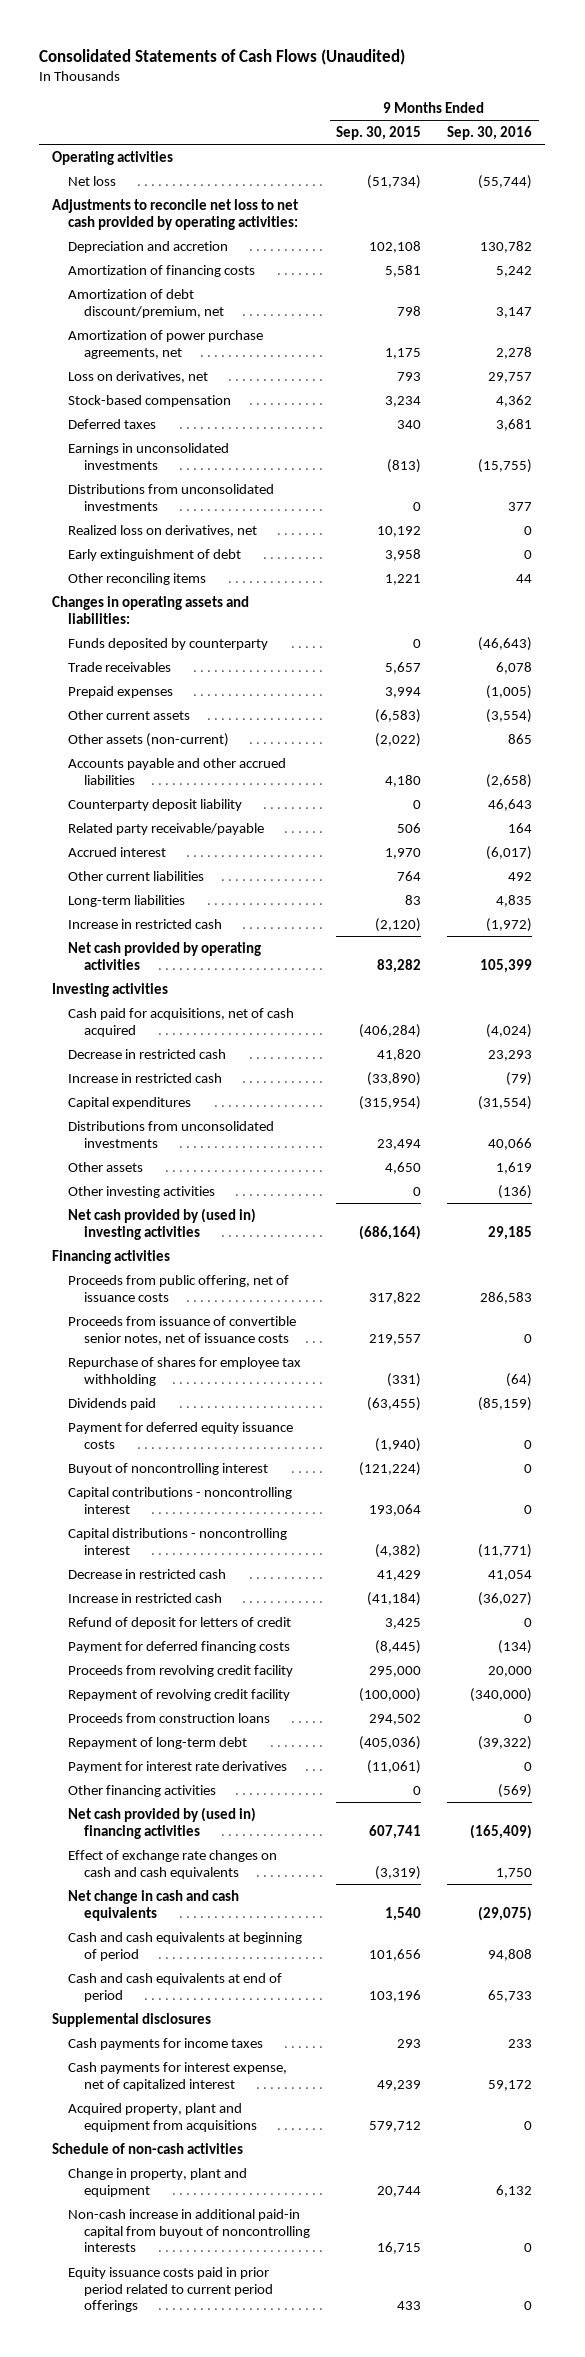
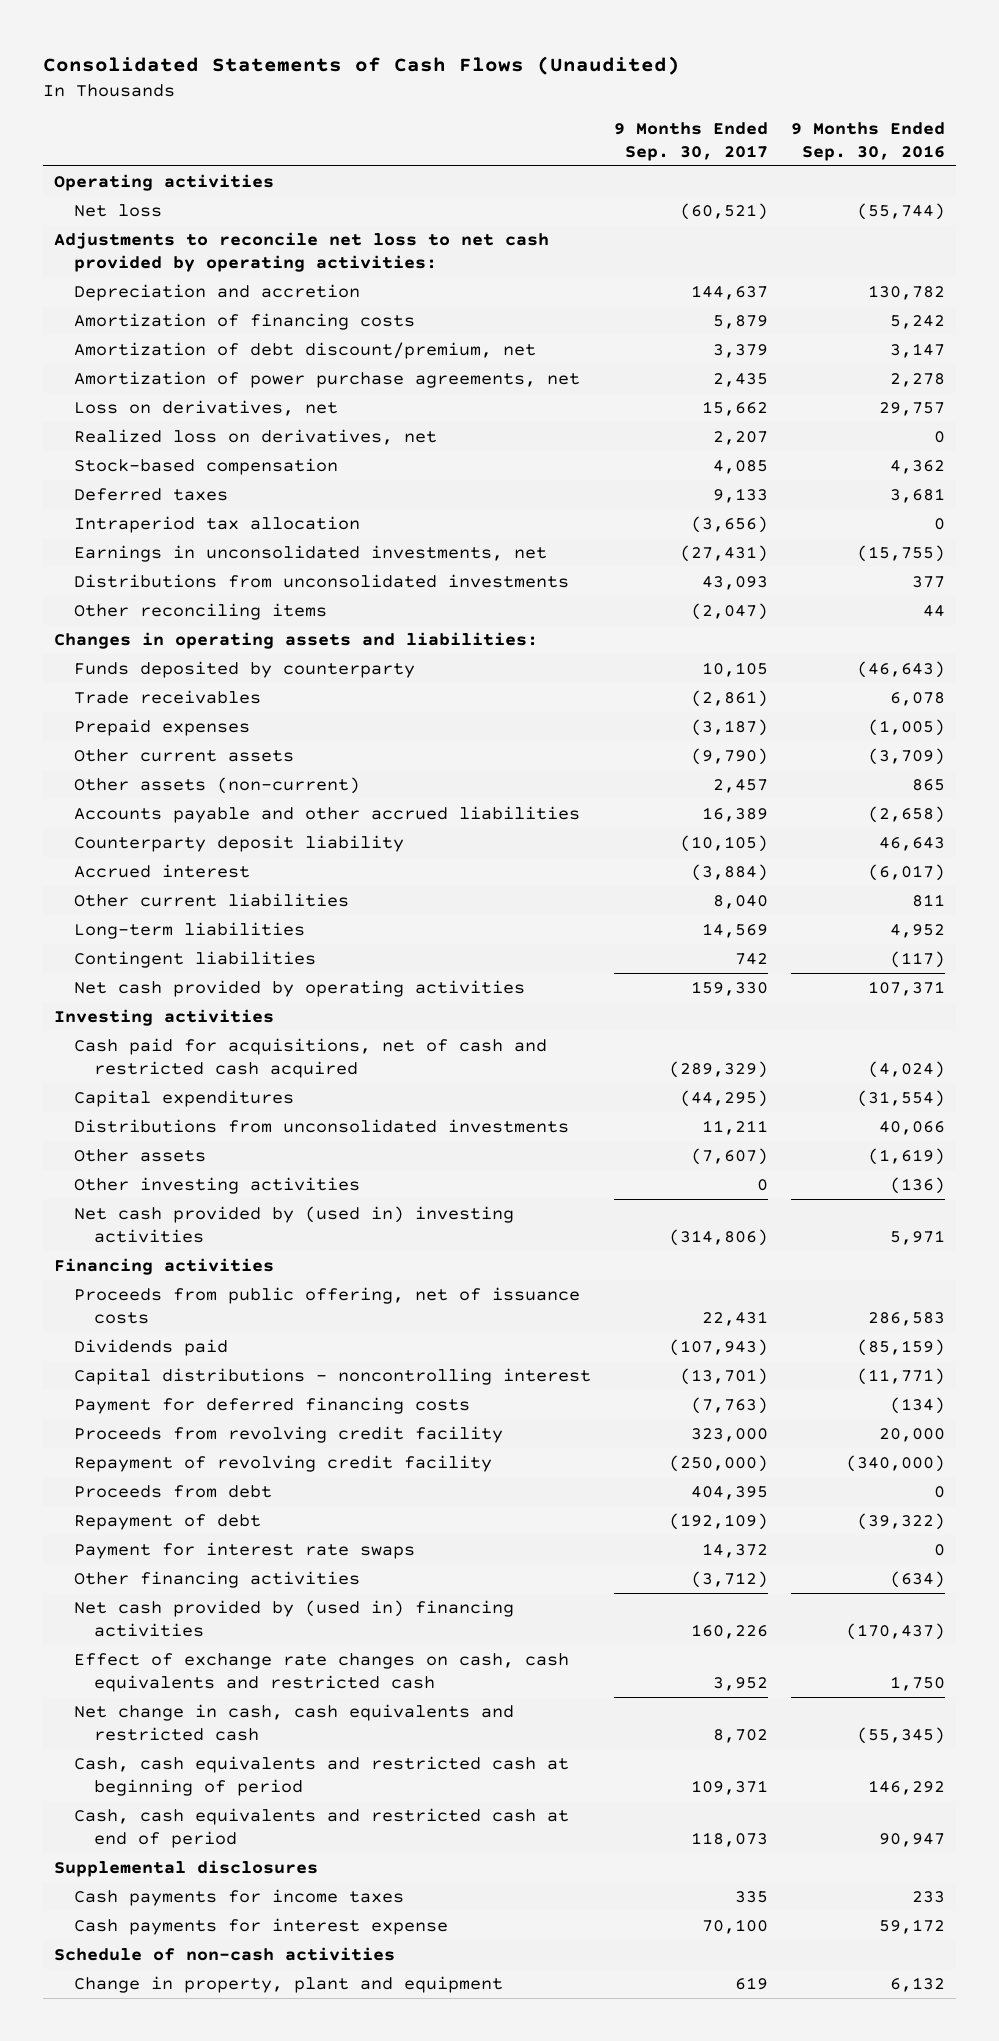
- | 9 Months Ended Sep. 30, 2015 | 9 Months Ended Sep. 30, 2016
+ | 9 Months Ended Sep. 30, 2017 | 9 Months Ended Sep. 30, 2016
moved up: Realized loss on derivatives, net | 2,207 | 0
- Earnings in unconsolidated investments | (813) | (15,755)
+ Intraperiod tax allocation | (3,656) | 0
+ Earnings in unconsolidated investments, net | (27,431) | (15,755)
- Early extinguishment of debt | 3,958 | 0
- Other current assets | (6,583) | (3,554)
+ Other current assets | (9,790) | (3,709)
- Related party receivable/payable | 506 | 164
- Other current liabilities | 764 | 492
- Long-term liabilities | 83 | 4,835
- Increase in restricted cash | (2,120) | (1,972)
- Net cash provided by operating activities | 83,282 | 105,399
+ Other current liabilities | 8,040 | 811
+ Long-term liabilities | 14,569 | 4,952
+ Contingent liabilities | 742 | (117)
+ Net cash provided by operating activities | 159,330 | 107,371
- Cash paid for acquisitions, net of cash acquired | (406,284) | (4,024)
- Decrease in restricted cash | 41,820 | 23,293
- Increase in restricted cash | (33,890) | (79)
+ Cash paid for acquisitions, net of cash and restricted cash acquired | (289,329) | (4,024)
- Other assets | 4,650 | 1,619
+ Other assets | (7,607) | (1,619)
- Net cash provided by (used in) investing activities | (686,164) | 29,185
+ Net cash provided by (used in) investing activities | (314,806) | 5,971
- Proceeds from issuance of convertible senior notes, net of issuance costs | 219,557 | 0
- Repurchase of shares for employee tax withholding | (331) | (64)
- Payment for deferred equity issuance costs | (1,940) | 0
- Buyout of noncontrolling interest | (121,224) | 0
- Capital contributions - noncontrolling interest | 193,064 | 0
- Decrease in restricted cash | 41,429 | 41,054
- Increase in restricted cash | (41,184) | (36,027)
- Refund of deposit for letters of credit | 3,425 | 0
- Proceeds from construction loans | 294,502 | 0
- Repayment of long-term debt | (405,036) | (39,322)
- Payment for interest rate derivatives | (11,061) | 0
- Other financing activities | 0 | (569)
- Net cash provided by (used in) financing activities | 607,741 | (165,409)
- Effect of exchange rate changes on cash and cash equivalents | (3,319) | 1,750
- Net change in cash and cash equivalents | 1,540 | (29,075)
- Cash and cash equivalents at beginning of period | 101,656 | 94,808
- Cash and cash equivalents at end of period | 103,196 | 65,733
+ Proceeds from debt | 404,395 | 0
+ Repayment of debt | (192,109) | (39,322)
+ Payment for interest rate swaps | 14,372 | 0
+ Other financing activities | (3,712) | (634)
+ Net cash provided by (used in) financing activities | 160,226 | (170,437)
+ Effect of exchange rate changes on cash, cash equivalents and restricted cash | 3,952 | 1,750
+ Net change in cash, cash equivalents and restricted cash | 8,702 | (55,345)
+ Cash, cash equivalents and restricted cash at beginning of period | 109,371 | 146,292
+ Cash, cash equivalents and restricted cash at end of period | 118,073 | 90,947
- Cash payments for interest expense, net of capitalized interest | 49,239 | 59,172
- Acquired property, plant and equipment from acquisitions | 579,712 | 0
+ Cash payments for interest expense | 70,100 | 59,172
- Non-cash increase in additional paid-in capital from buyout of noncontrolling interests | 16,715 | 0
- Equity issuance costs paid in prior period related to current period offerings | 433 | 0

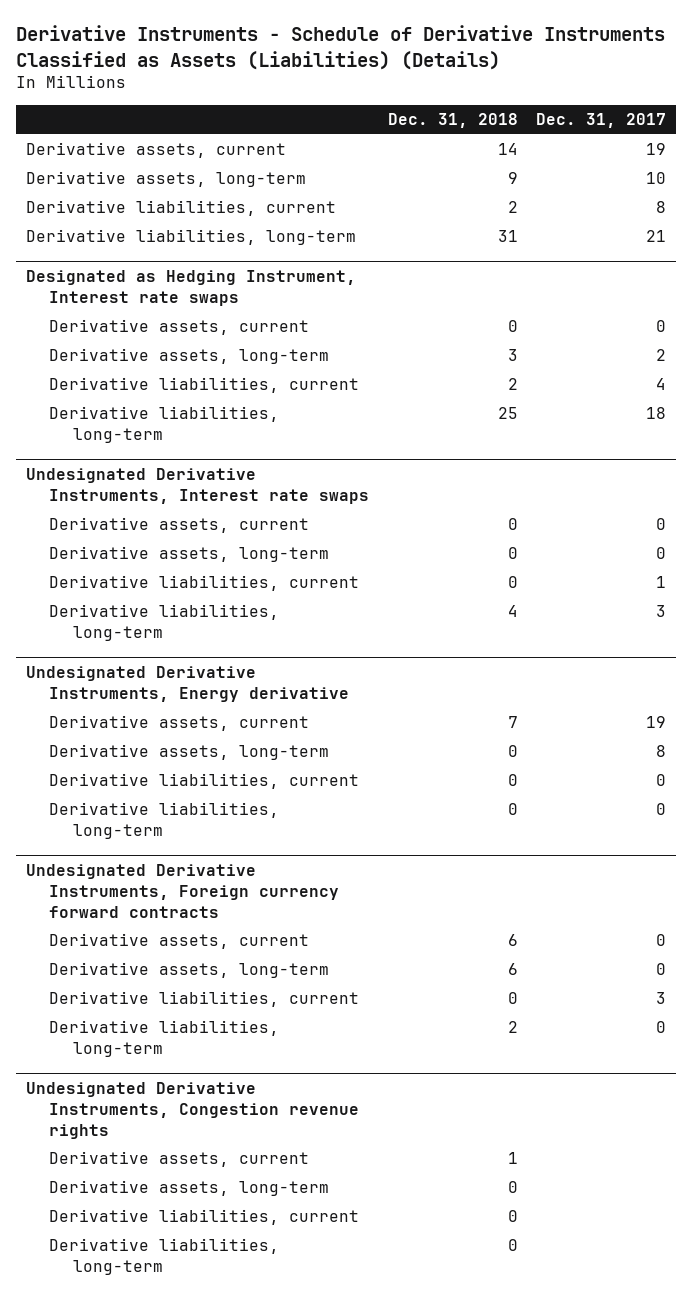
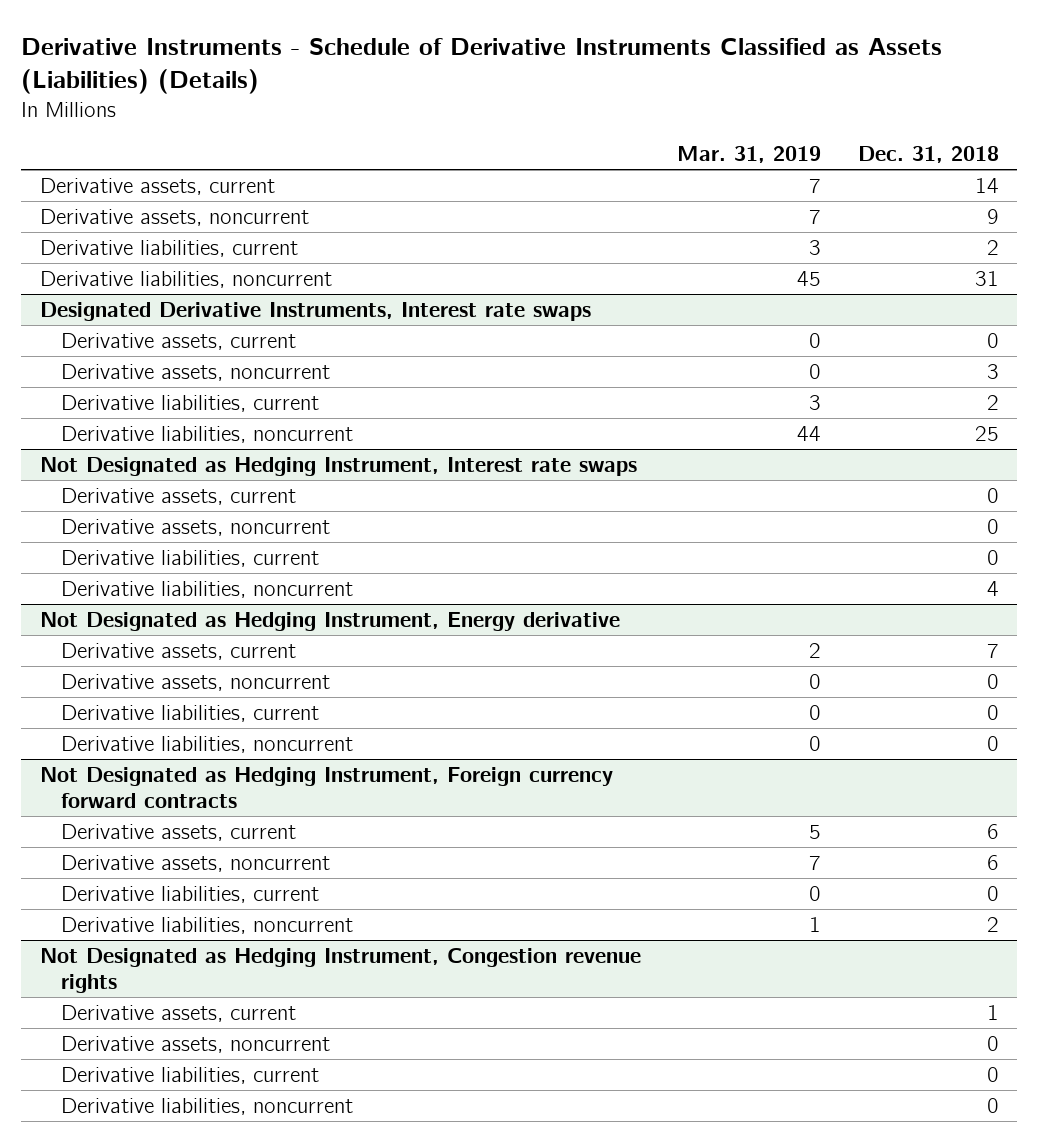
- | Dec. 31, 2018 | Dec. 31, 2017
+ | Mar. 31, 2019 | Dec. 31, 2018
- Derivative assets, long-term | 9 | 10
+ Derivative assets, noncurrent | 7 | 9
- Derivative liabilities, long-term | 31 | 21
- Designated as Hedging Instrument, Interest rate swaps
+ Derivative liabilities, noncurrent | 45 | 31
+ Designated Derivative Instruments, Interest rate swaps
- Derivative assets, long-term | 3 | 2
+ Derivative assets, noncurrent | 0 | 3
- Derivative liabilities, long-term | 25 | 18
- Undesignated Derivative Instruments, Interest rate swaps
+ Derivative liabilities, noncurrent | 44 | 25
+ Not Designated as Hedging Instrument, Interest rate swaps
- Derivative assets, long-term | 0 | 0
+ Derivative assets, noncurrent | | 0
- Derivative liabilities, long-term | 4 | 3
- Undesignated Derivative Instruments, Energy derivative
+ Derivative liabilities, noncurrent | | 4
+ Not Designated as Hedging Instrument, Energy derivative
- Derivative assets, long-term | 0 | 8
+ Derivative assets, noncurrent | 0 | 0
- Derivative liabilities, long-term | 0 | 0
- Undesignated Derivative Instruments, Foreign currency forward contracts
+ Derivative liabilities, noncurrent | 0 | 0
+ Not Designated as Hedging Instrument, Foreign currency forward contracts
- Derivative assets, long-term | 6 | 0
+ Derivative assets, noncurrent | 7 | 6
- Derivative liabilities, long-term | 2 | 0
- Undesignated Derivative Instruments, Congestion revenue rights
+ Derivative liabilities, noncurrent | 1 | 2
+ Not Designated as Hedging Instrument, Congestion revenue rights
- Derivative assets, long-term | 0 |
+ Derivative assets, noncurrent | | 0
- Derivative liabilities, long-term | 0 |
+ Derivative liabilities, noncurrent | | 0

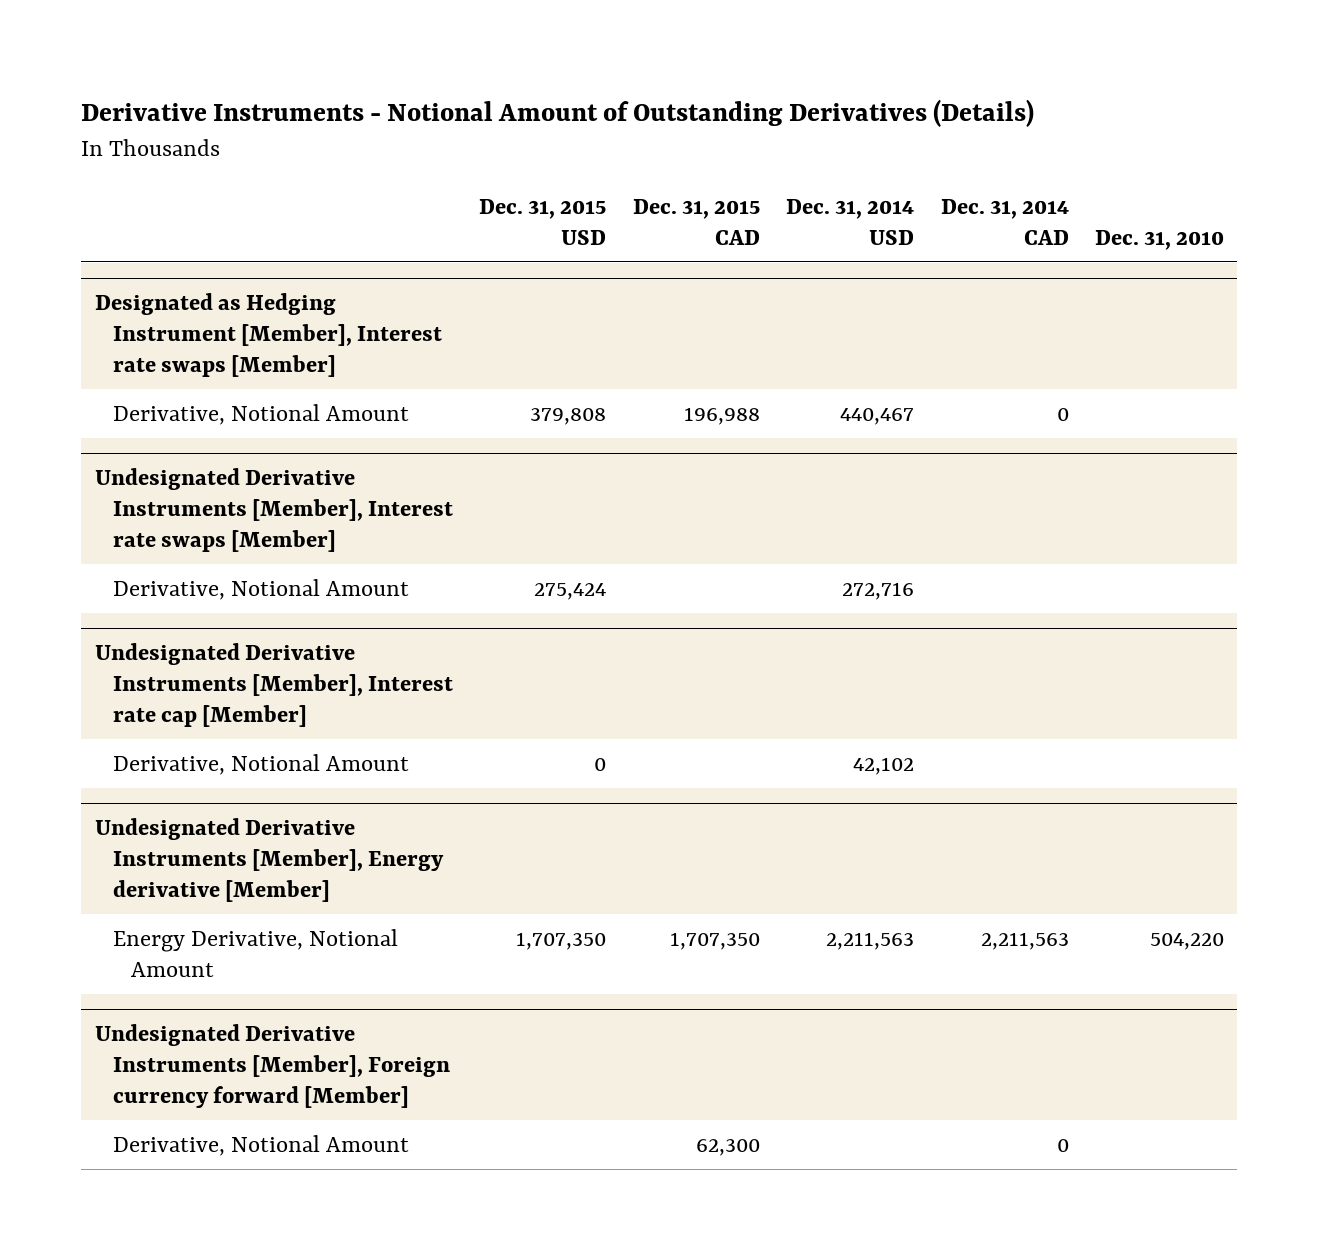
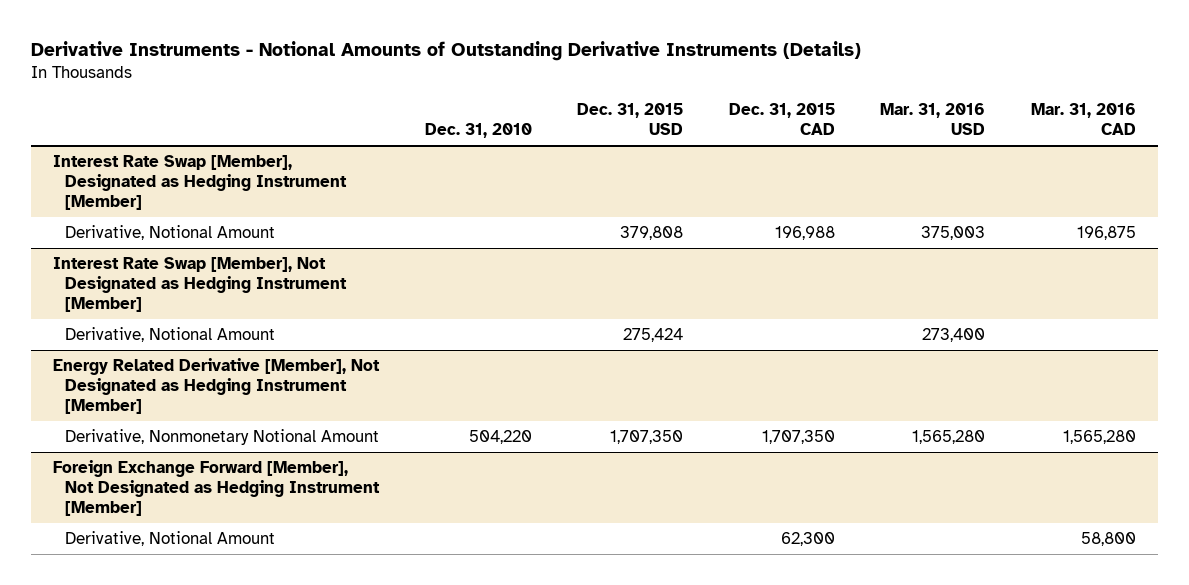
- Derivative Instruments - Notional Amount of Outstanding Derivatives (Details)
+ Derivative Instruments - Notional Amounts of Outstanding Derivative Instruments (Details)
- | Dec. 31, 2015 USD | Dec. 31, 2015 CAD | Dec. 31, 2014 USD | Dec. 31, 2014 CAD | Dec. 31, 2010
+ | Dec. 31, 2010 | Dec. 31, 2015 USD | Dec. 31, 2015 CAD | Mar. 31, 2016 USD | Mar. 31, 2016 CAD
- Designated as Hedging Instrument [Member], Interest rate swaps [Member]
+ Interest Rate Swap [Member], Designated as Hedging Instrument [Member]
- Undesignated Derivative Instruments [Member], Interest rate swaps [Member]
+ Interest Rate Swap [Member], Not Designated as Hedging Instrument [Member]
- Undesignated Derivative Instruments [Member], Interest rate cap [Member]
- Derivative, Notional Amount | 0 | | 42,102 | |
- Undesignated Derivative Instruments [Member], Energy derivative [Member]
- Energy Derivative, Notional Amount | 1,707,350 | 1,707,350 | 2,211,563 | 2,211,563 | 504,220
- Undesignated Derivative Instruments [Member], Foreign currency forward [Member]
+ Energy Related Derivative [Member], Not Designated as Hedging Instrument [Member]
+ Derivative, Nonmonetary Notional Amount | 504,220 | 1,707,350 | 1,707,350 | 1,565,280 | 1,565,280
+ Foreign Exchange Forward [Member], Not Designated as Hedging Instrument [Member]

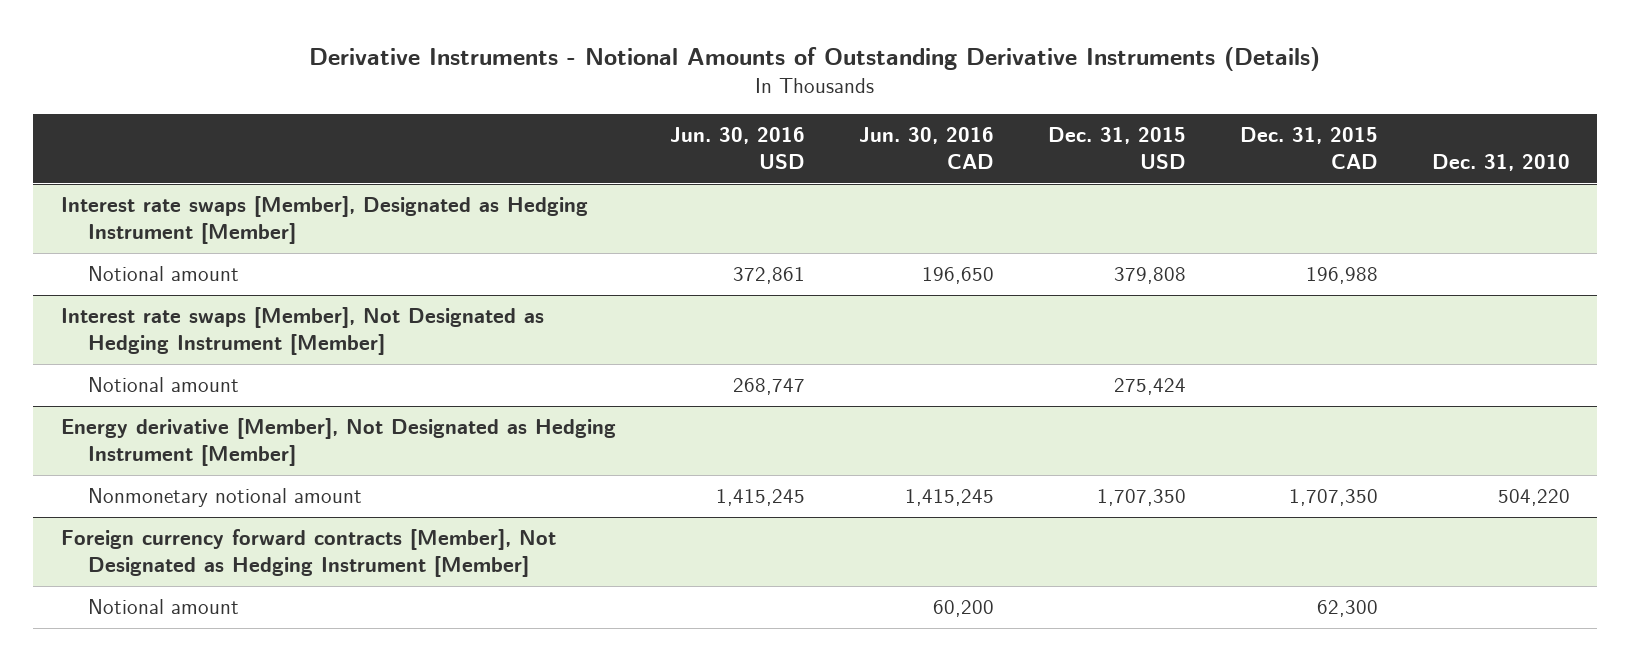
- | Dec. 31, 2010 | Dec. 31, 2015 USD | Dec. 31, 2015 CAD | Mar. 31, 2016 USD | Mar. 31, 2016 CAD
+ | Jun. 30, 2016 USD | Jun. 30, 2016 CAD | Dec. 31, 2015 USD | Dec. 31, 2015 CAD | Dec. 31, 2010
- Interest Rate Swap [Member], Designated as Hedging Instrument [Member]
- Derivative, Notional Amount | | 379,808 | 196,988 | 375,003 | 196,875
- Interest Rate Swap [Member], Not Designated as Hedging Instrument [Member]
- Derivative, Notional Amount | | 275,424 | | 273,400 |
- Energy Related Derivative [Member], Not Designated as Hedging Instrument [Member]
- Derivative, Nonmonetary Notional Amount | 504,220 | 1,707,350 | 1,707,350 | 1,565,280 | 1,565,280
- Foreign Exchange Forward [Member], Not Designated as Hedging Instrument [Member]
- Derivative, Notional Amount | | | 62,300 | | 58,800
+ Interest rate swaps [Member], Designated as Hedging Instrument [Member]
+ Notional amount | 372,861 | 196,650 | 379,808 | 196,988 |
+ Interest rate swaps [Member], Not Designated as Hedging Instrument [Member]
+ Notional amount | 268,747 | | 275,424 | |
+ Energy derivative [Member], Not Designated as Hedging Instrument [Member]
+ Nonmonetary notional amount | 1,415,245 | 1,415,245 | 1,707,350 | 1,707,350 | 504,220
+ Foreign currency forward contracts [Member], Not Designated as Hedging Instrument [Member]
+ Notional amount | | 60,200 | | 62,300 |

